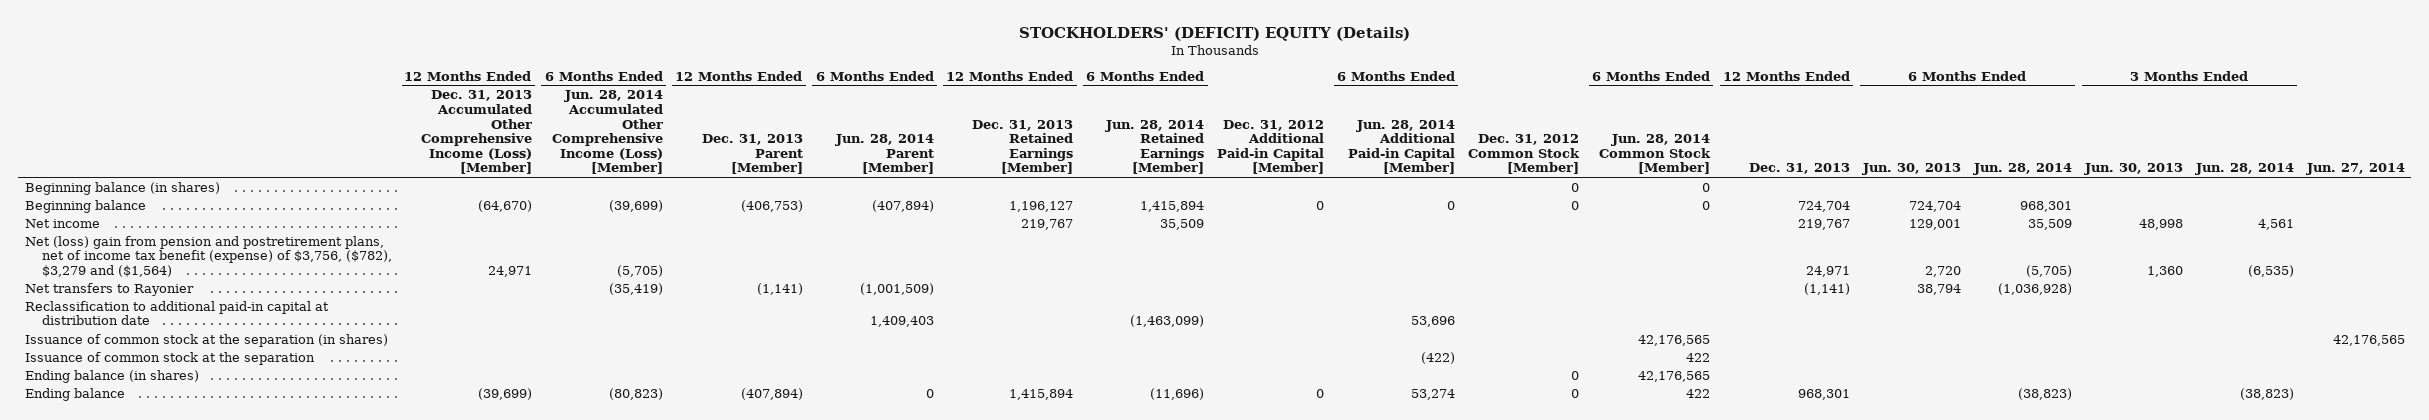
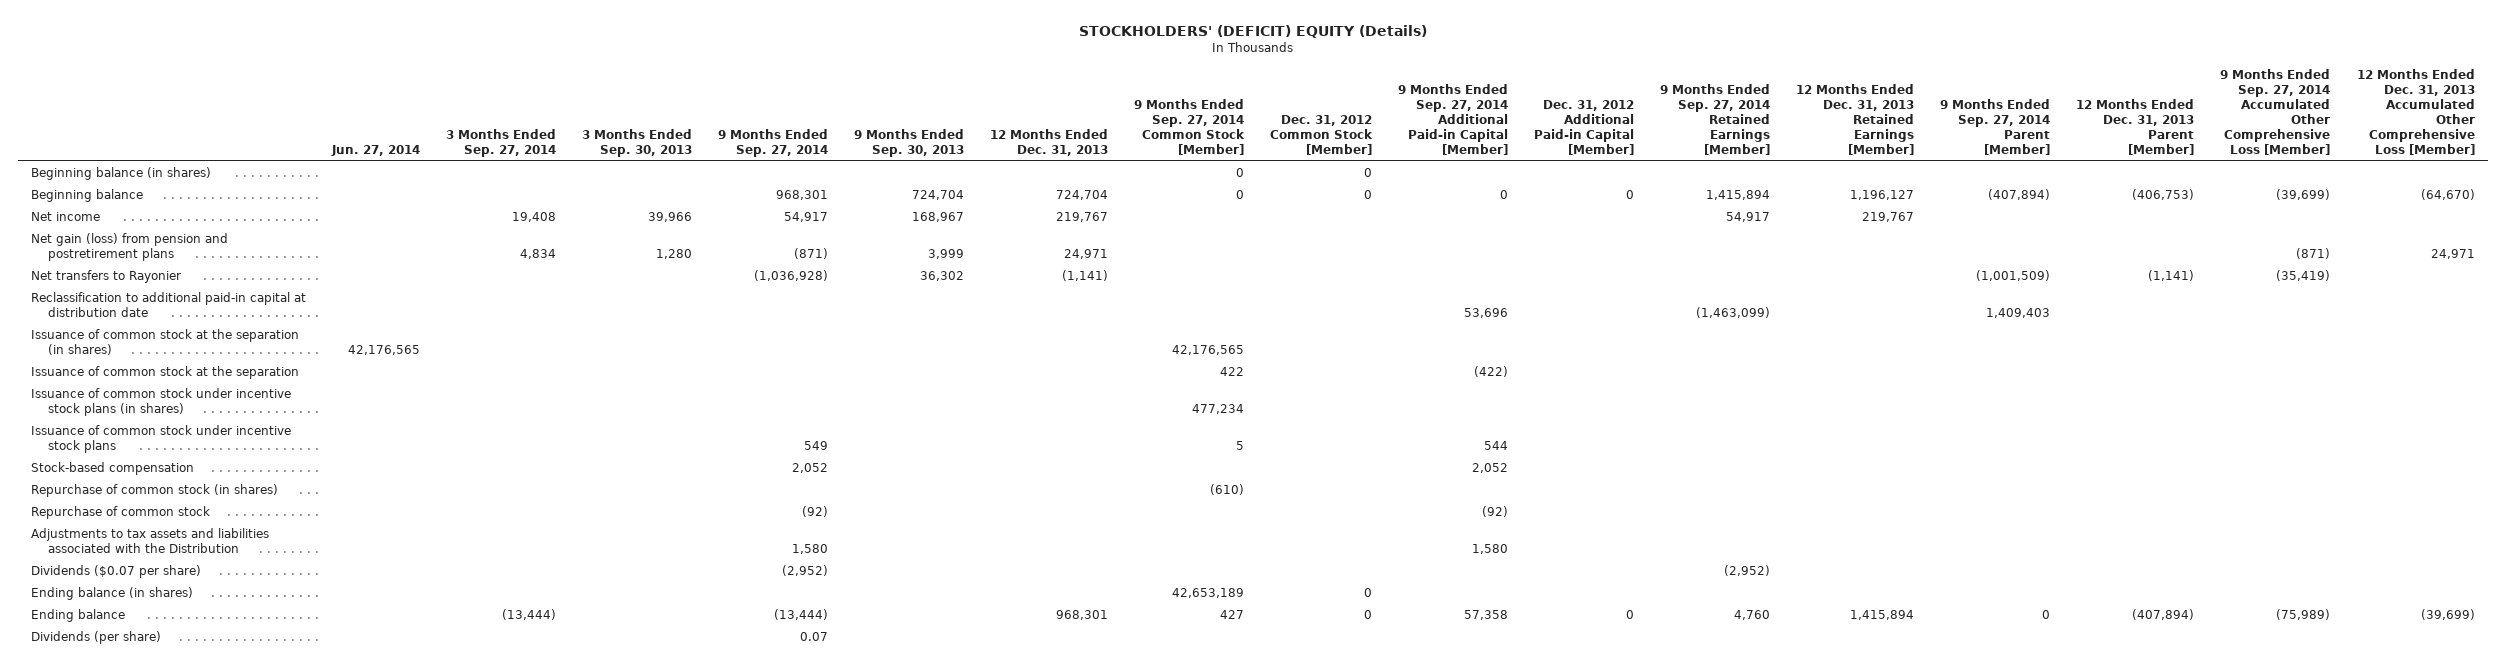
- | 12 Months Ended Dec. 31, 2013 Accumulated Other Comprehensive Income (Loss) [Member] | 6 Months Ended Jun. 28, 2014 Accumulated Other Comprehensive Income (Loss) [Member] | 12 Months Ended Dec. 31, 2013 Parent [Member] | 6 Months Ended Jun. 28, 2014 Parent [Member] | 12 Months Ended Dec. 31, 2013 Retained Earnings [Member] | 6 Months Ended Jun. 28, 2014 Retained Earnings [Member] | Dec. 31, 2012 Additional Paid-in Capital [Member] | 6 Months Ended Jun. 28, 2014 Additional Paid-in Capital [Member] | Dec. 31, 2012 Common Stock [Member] | 6 Months Ended Jun. 28, 2014 Common Stock [Member] | 12 Months Ended Dec. 31, 2013 | 6 Months Ended Jun. 30, 2013 | 6 Months Ended Jun. 28, 2014 | 3 Months Ended Jun. 30, 2013 | 3 Months Ended Jun. 28, 2014 | Jun. 27, 2014
+ | Jun. 27, 2014 | 3 Months Ended Sep. 27, 2014 | 3 Months Ended Sep. 30, 2013 | 9 Months Ended Sep. 27, 2014 | 9 Months Ended Sep. 30, 2013 | 12 Months Ended Dec. 31, 2013 | 9 Months Ended Sep. 27, 2014 Common Stock [Member] | Dec. 31, 2012 Common Stock [Member] | 9 Months Ended Sep. 27, 2014 Additional Paid-in Capital [Member] | Dec. 31, 2012 Additional Paid-in Capital [Member] | 9 Months Ended Sep. 27, 2014 Retained Earnings [Member] | 12 Months Ended Dec. 31, 2013 Retained Earnings [Member] | 9 Months Ended Sep. 27, 2014 Parent [Member] | 12 Months Ended Dec. 31, 2013 Parent [Member] | 9 Months Ended Sep. 27, 2014 Accumulated Other Comprehensive Loss [Member] | 12 Months Ended Dec. 31, 2013 Accumulated Other Comprehensive Loss [Member]
- Net (loss) gain from pension and postretirement plans, net of income tax benefit (expense) of $3,756, ($782), $3,279 and ($1,564) | 24,971 | (5,705) | | | | | | | | | 24,971 | 2,720 | (5,705) | 1,360 | (6,535) |
+ Net gain (loss) from pension and postretirement plans | | 4,834 | 1,280 | (871) | 3,999 | 24,971 | | | | | | | | | (871) | 24,971
+ Issuance of common stock under incentive stock plans (in shares) | | | | | | | 477,234 | | | | | | | | |
+ Issuance of common stock under incentive stock plans | | | | 549 | | | 5 | | 544 | | | | | | |
+ Stock-based compensation | | | | 2,052 | | | | | 2,052 | | | | | | |
+ Repurchase of common stock (in shares) | | | | | | | (610) | | | | | | | | |
+ Repurchase of common stock | | | | (92) | | | | | (92) | | | | | | |
+ Adjustments to tax assets and liabilities associated with the Distribution | | | | 1,580 | | | | | 1,580 | | | | | | |
+ Dividends ($0.07 per share) | | | | (2,952) | | | | | | | (2,952) | | | | |
+ Dividends (per share) | | | | 0.07 | | | | | | | | | | | |

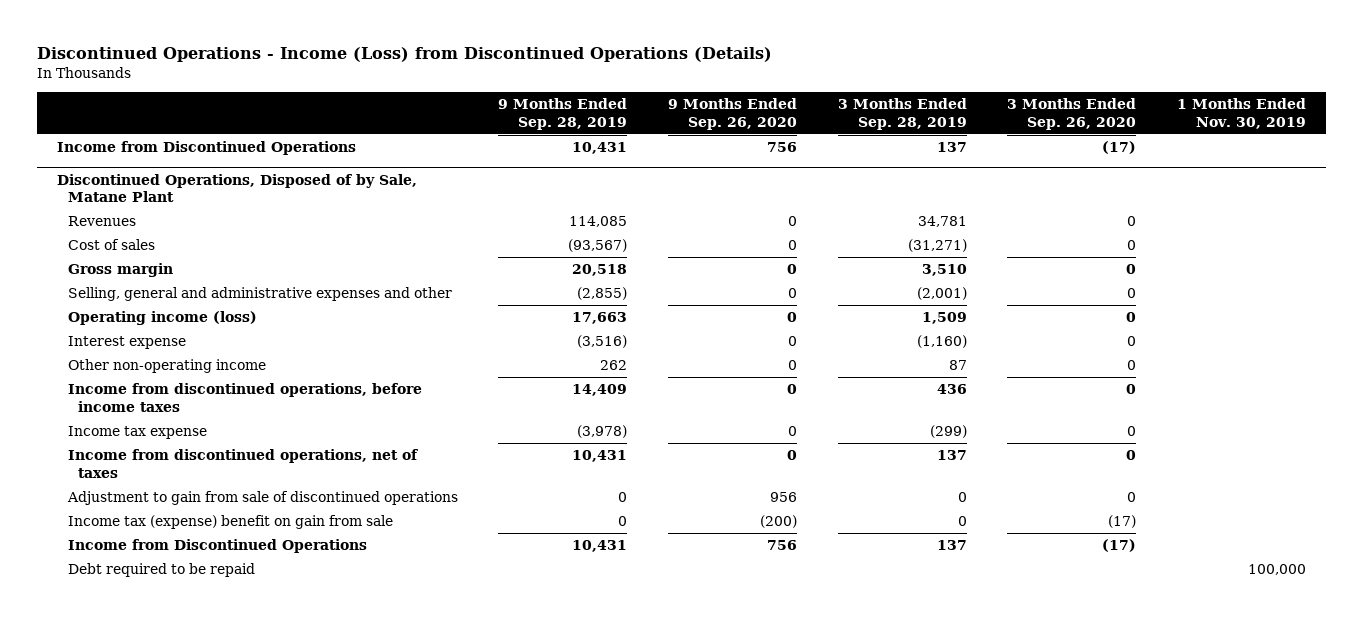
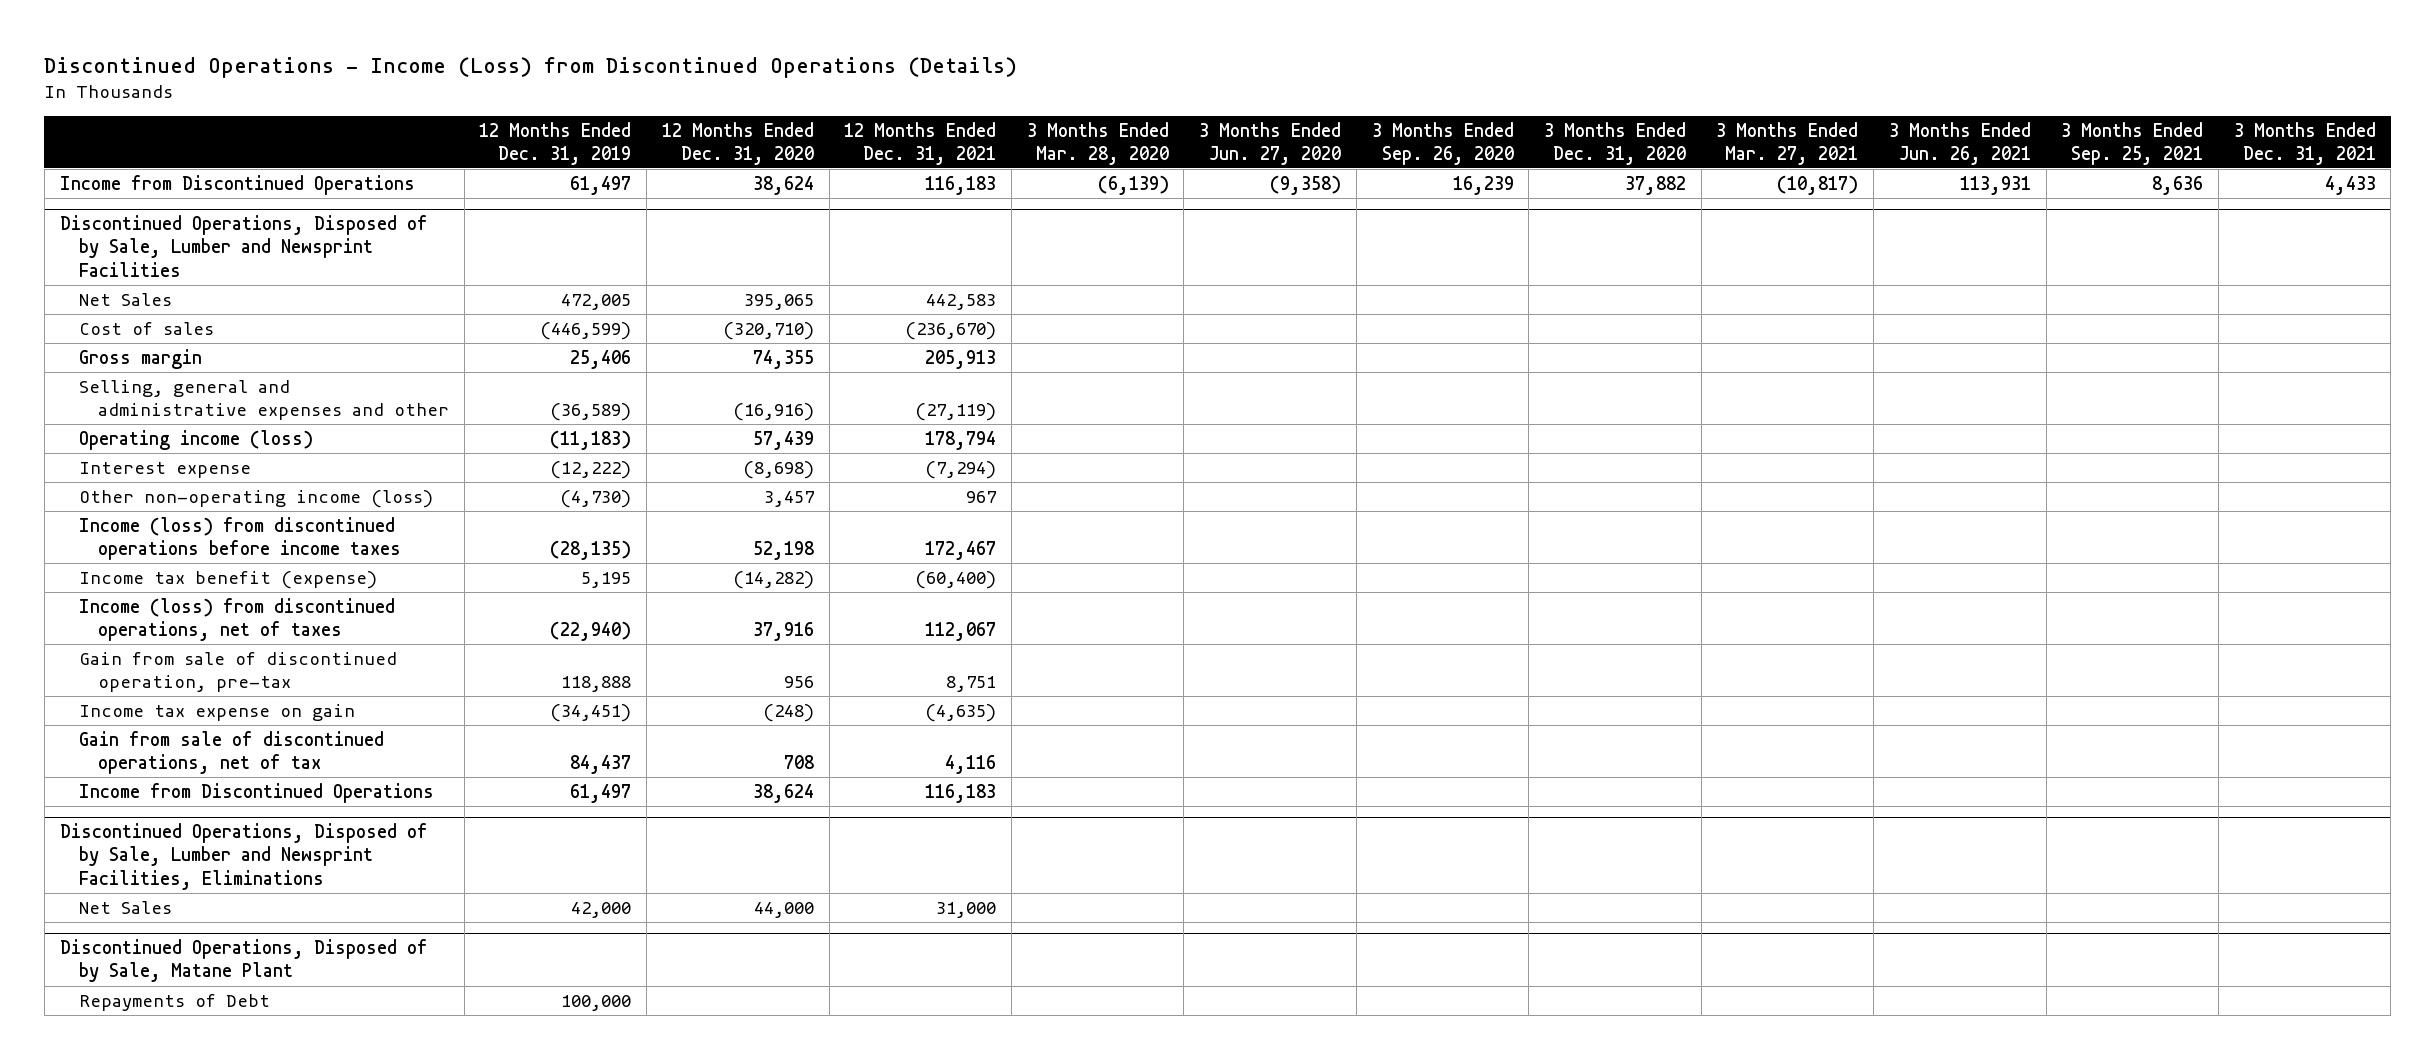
- | 9 Months Ended Sep. 28, 2019 | 9 Months Ended Sep. 26, 2020 | 3 Months Ended Sep. 28, 2019 | 3 Months Ended Sep. 26, 2020 | 1 Months Ended Nov. 30, 2019
+ | 12 Months Ended Dec. 31, 2019 | 12 Months Ended Dec. 31, 2020 | 12 Months Ended Dec. 31, 2021 | 3 Months Ended Mar. 28, 2020 | 3 Months Ended Jun. 27, 2020 | 3 Months Ended Sep. 26, 2020 | 3 Months Ended Dec. 31, 2020 | 3 Months Ended Mar. 27, 2021 | 3 Months Ended Jun. 26, 2021 | 3 Months Ended Sep. 25, 2021 | 3 Months Ended Dec. 31, 2021
- Income from Discontinued Operations | 10,431 | 756 | 137 | (17) |
+ Income from Discontinued Operations | 61,497 | 38,624 | 116,183 | (6,139) | (9,358) | 16,239 | 37,882 | (10,817) | 113,931 | 8,636 | 4,433
+ Discontinued Operations, Disposed of by Sale, Lumber and Newsprint Facilities
+ Net Sales | 472,005 | 395,065 | 442,583 | | | | | | | |
+ Cost of sales | (446,599) | (320,710) | (236,670) | | | | | | | |
+ Gross margin | 25,406 | 74,355 | 205,913 | | | | | | | |
+ Selling, general and administrative expenses and other | (36,589) | (16,916) | (27,119) | | | | | | | |
+ Operating income (loss) | (11,183) | 57,439 | 178,794 | | | | | | | |
+ Interest expense | (12,222) | (8,698) | (7,294) | | | | | | | |
+ Other non-operating income (loss) | (4,730) | 3,457 | 967 | | | | | | | |
+ Income (loss) from discontinued operations before income taxes | (28,135) | 52,198 | 172,467 | | | | | | | |
+ Income tax benefit (expense) | 5,195 | (14,282) | (60,400) | | | | | | | |
+ Income (loss) from discontinued operations, net of taxes | (22,940) | 37,916 | 112,067 | | | | | | | |
+ Gain from sale of discontinued operation, pre-tax | 118,888 | 956 | 8,751 | | | | | | | |
+ Income tax expense on gain | (34,451) | (248) | (4,635) | | | | | | | |
+ Gain from sale of discontinued operations, net of tax | 84,437 | 708 | 4,116 | | | | | | | |
+ Income from Discontinued Operations | 61,497 | 38,624 | 116,183 | | | | | | | |
+ Discontinued Operations, Disposed of by Sale, Lumber and Newsprint Facilities, Eliminations
+ Net Sales | 42,000 | 44,000 | 31,000 | | | | | | | |
@ Discontinued Operations, Disposed of by Sale, Matane Plant
- Revenues | 114,085 | 0 | 34,781 | 0 |
- Cost of sales | (93,567) | 0 | (31,271) | 0 |
- Gross margin | 20,518 | 0 | 3,510 | 0 |
- Selling, general and administrative expenses and other | (2,855) | 0 | (2,001) | 0 |
- Operating income (loss) | 17,663 | 0 | 1,509 | 0 |
- Interest expense | (3,516) | 0 | (1,160) | 0 |
- Other non-operating income | 262 | 0 | 87 | 0 |
- Income from discontinued operations, before income taxes | 14,409 | 0 | 436 | 0 |
- Income tax expense | (3,978) | 0 | (299) | 0 |
- Income from discontinued operations, net of taxes | 10,431 | 0 | 137 | 0 |
- Adjustment to gain from sale of discontinued operations | 0 | 956 | 0 | 0 |
- Income tax (expense) benefit on gain from sale | 0 | (200) | 0 | (17) |
- Income from Discontinued Operations | 10,431 | 756 | 137 | (17) |
- Debt required to be repaid | | | | | 100,000
+ Repayments of Debt | 100,000 | | | | | | | | | |

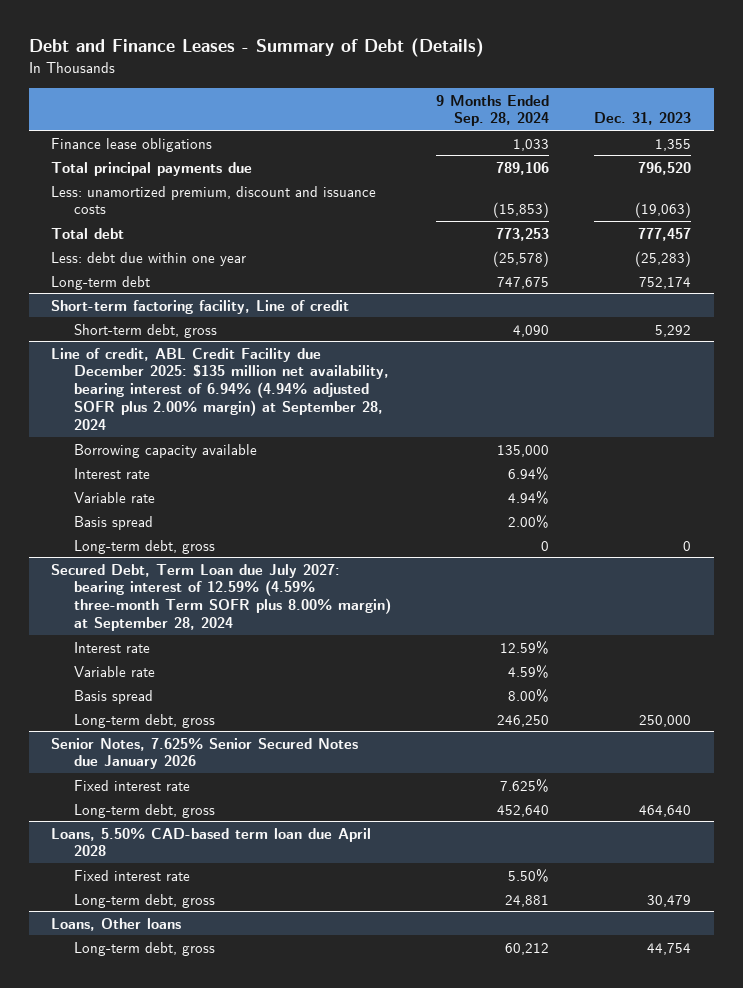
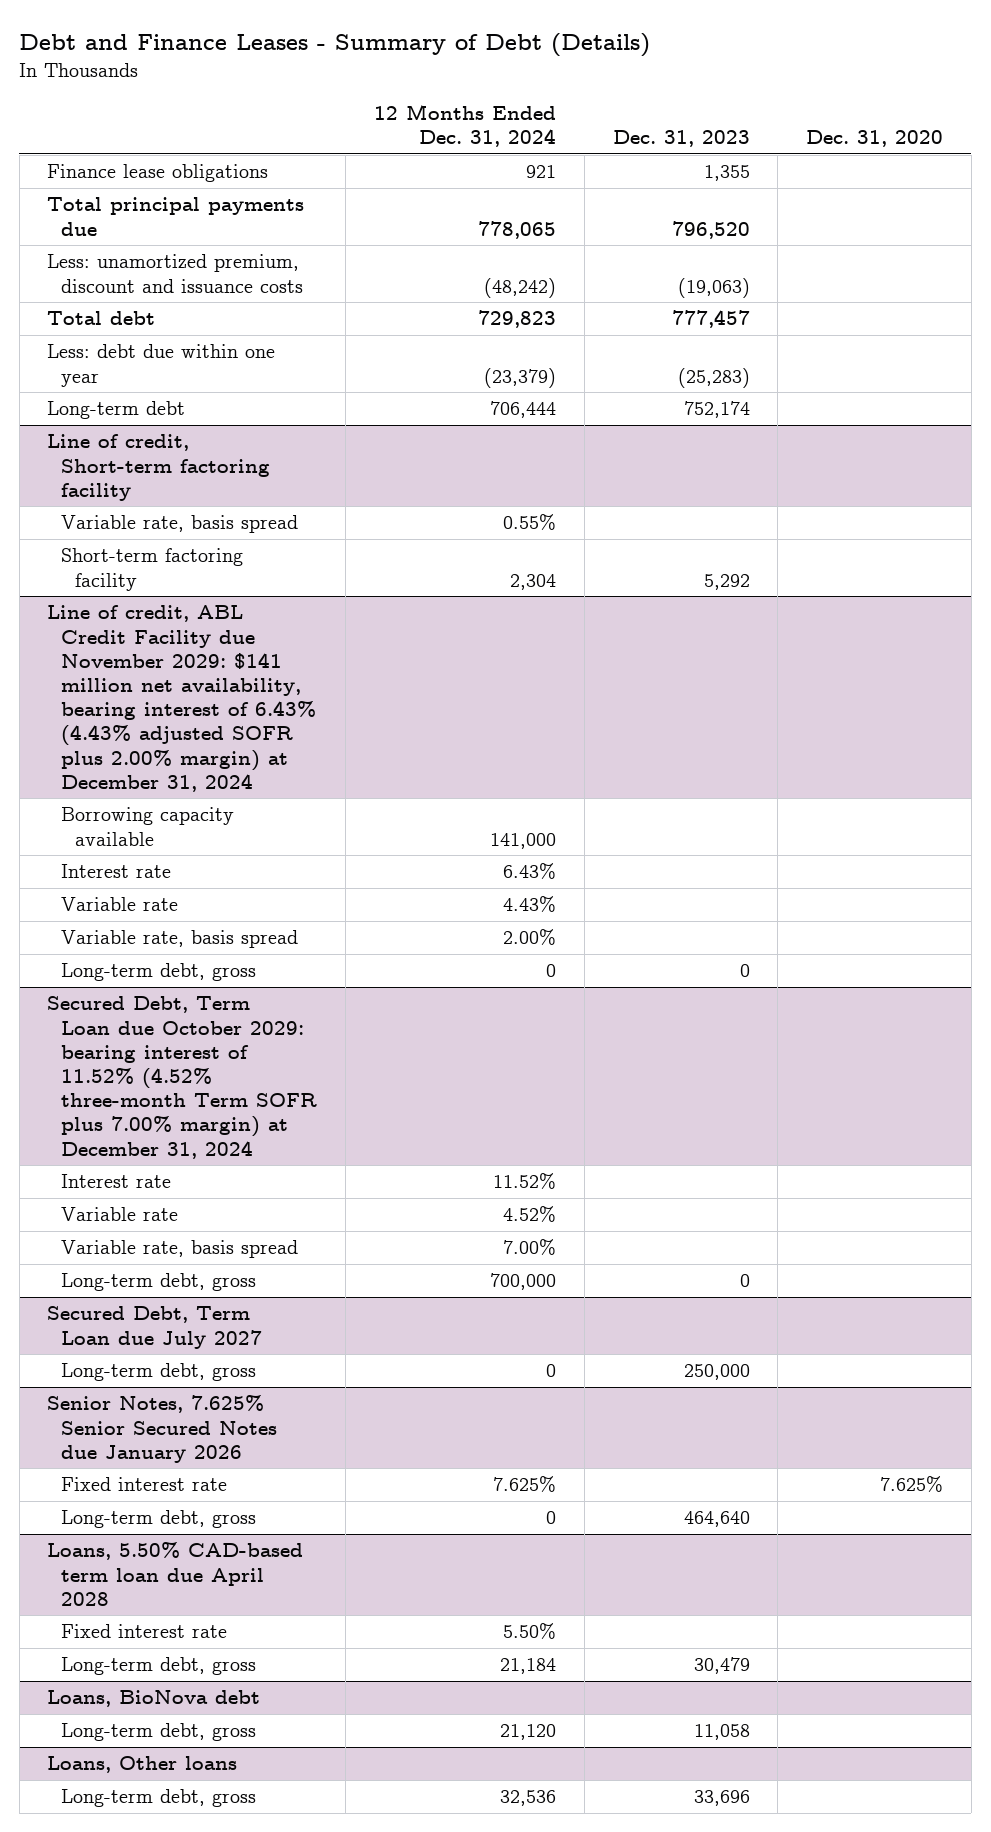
- | 9 Months Ended Sep. 28, 2024 | Dec. 31, 2023
+ | 12 Months Ended Dec. 31, 2024 | Dec. 31, 2023 | Dec. 31, 2020
- Short-term factoring facility, Line of credit
- Short-term debt, gross | 4,090 | 5,292
- Line of credit, ABL Credit Facility due December 2025: $135 million net availability, bearing interest of 6.94% (4.94% adjusted SOFR plus 2.00% margin) at September 28, 2024
+ Line of credit, Short-term factoring facility
+ Variable rate, basis spread | 0.55% | |
+ Short-term factoring facility | 2,304 | 5,292 |
+ Line of credit, ABL Credit Facility due November 2029: $141 million net availability, bearing interest of 6.43% (4.43% adjusted SOFR plus 2.00% margin) at December 31, 2024
- Basis spread | 2.00% |
+ Variable rate, basis spread | 2.00% | |
- Secured Debt, Term Loan due July 2027: bearing interest of 12.59% (4.59% three-month Term SOFR plus 8.00% margin) at September 28, 2024
+ Secured Debt, Term Loan due October 2029: bearing interest of 11.52% (4.52% three-month Term SOFR plus 7.00% margin) at December 31, 2024
- Basis spread | 8.00% |
- Long-term debt, gross | 246,250 | 250,000
+ Variable rate, basis spread | 7.00% | |
+ Long-term debt, gross | 700,000 | 0 |
+ Secured Debt, Term Loan due July 2027
+ Long-term debt, gross | 0 | 250,000 |
+ Loans, BioNova debt
+ Long-term debt, gross | 21,120 | 11,058 |
@ Loans, Other loans
- Long-term debt, gross | 60,212 | 44,754
+ Long-term debt, gross | 32,536 | 33,696 |

